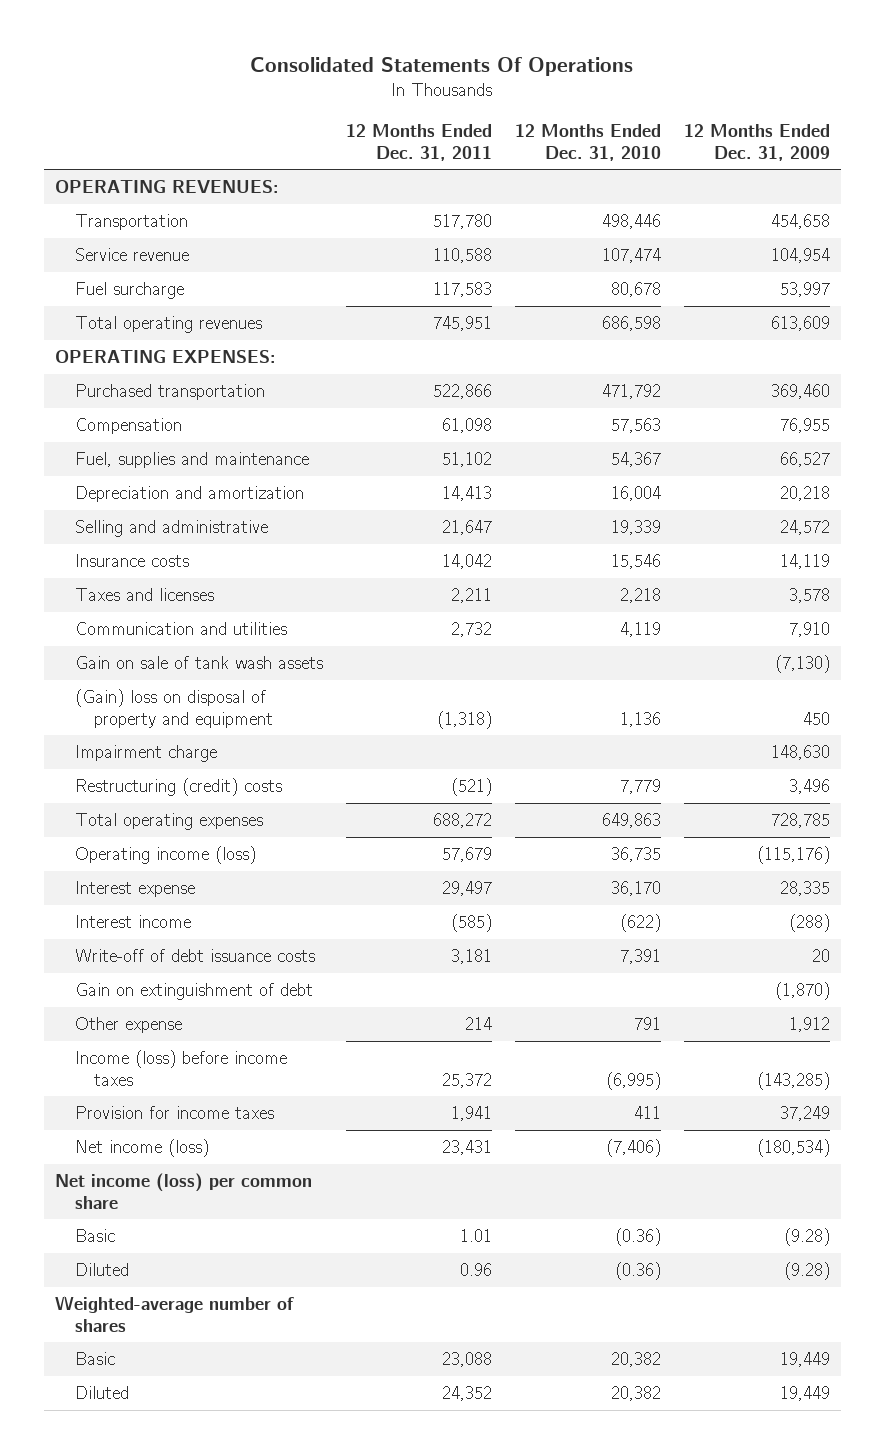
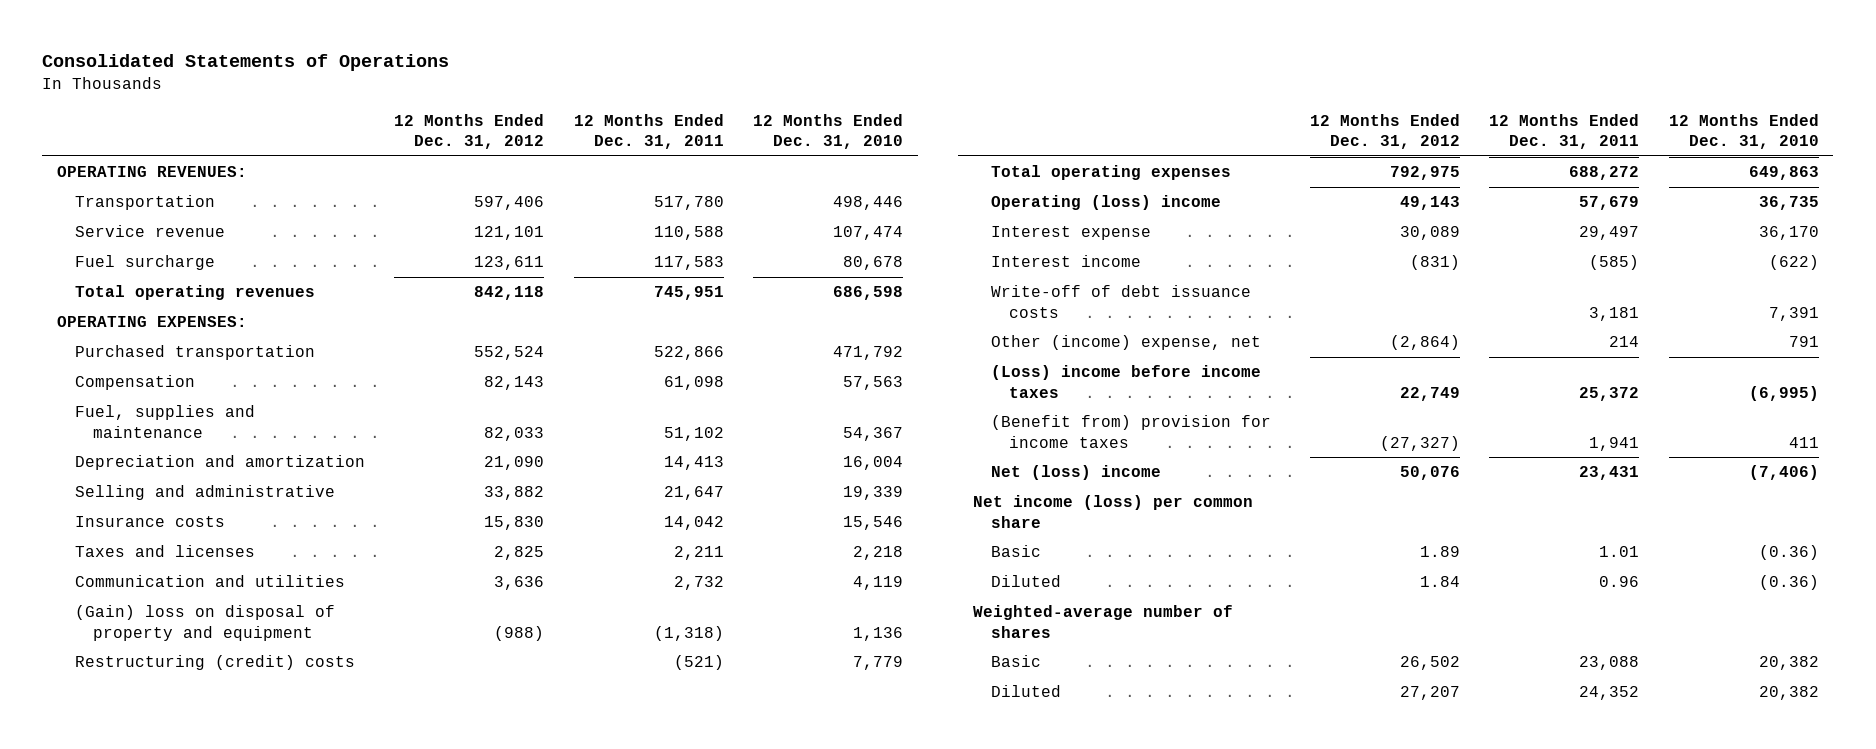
- Consolidated Statements Of Operations
+ Consolidated Statements of Operations
- | 12 Months Ended Dec. 31, 2011 | 12 Months Ended Dec. 31, 2010 | 12 Months Ended Dec. 31, 2009
+ | 12 Months Ended Dec. 31, 2012 | 12 Months Ended Dec. 31, 2011 | 12 Months Ended Dec. 31, 2010
- Gain on sale of tank wash assets | | | (7,130)
- Impairment charge | | | 148,630
- Operating income (loss) | 57,679 | 36,735 | (115,176)
+ Operating (loss) income | 49,143 | 57,679 | 36,735
- Gain on extinguishment of debt | | | (1,870)
- Other expense | 214 | 791 | 1,912
- Income (loss) before income taxes | 25,372 | (6,995) | (143,285)
- Provision for income taxes | 1,941 | 411 | 37,249
- Net income (loss) | 23,431 | (7,406) | (180,534)
+ Other (income) expense, net | (2,864) | 214 | 791
+ (Loss) income before income taxes | 22,749 | 25,372 | (6,995)
+ (Benefit from) provision for income taxes | (27,327) | 1,941 | 411
+ Net (loss) income | 50,076 | 23,431 | (7,406)

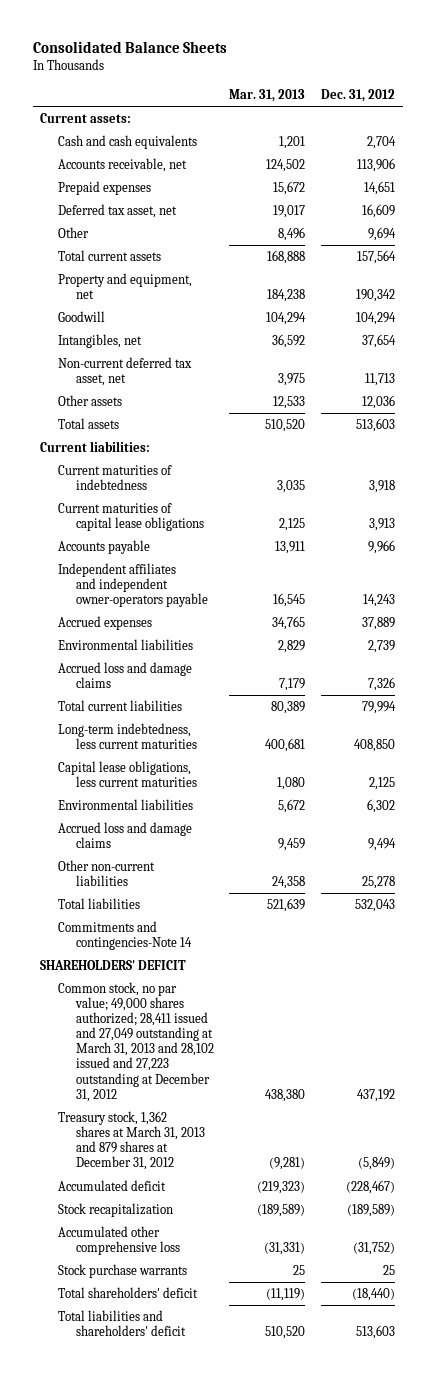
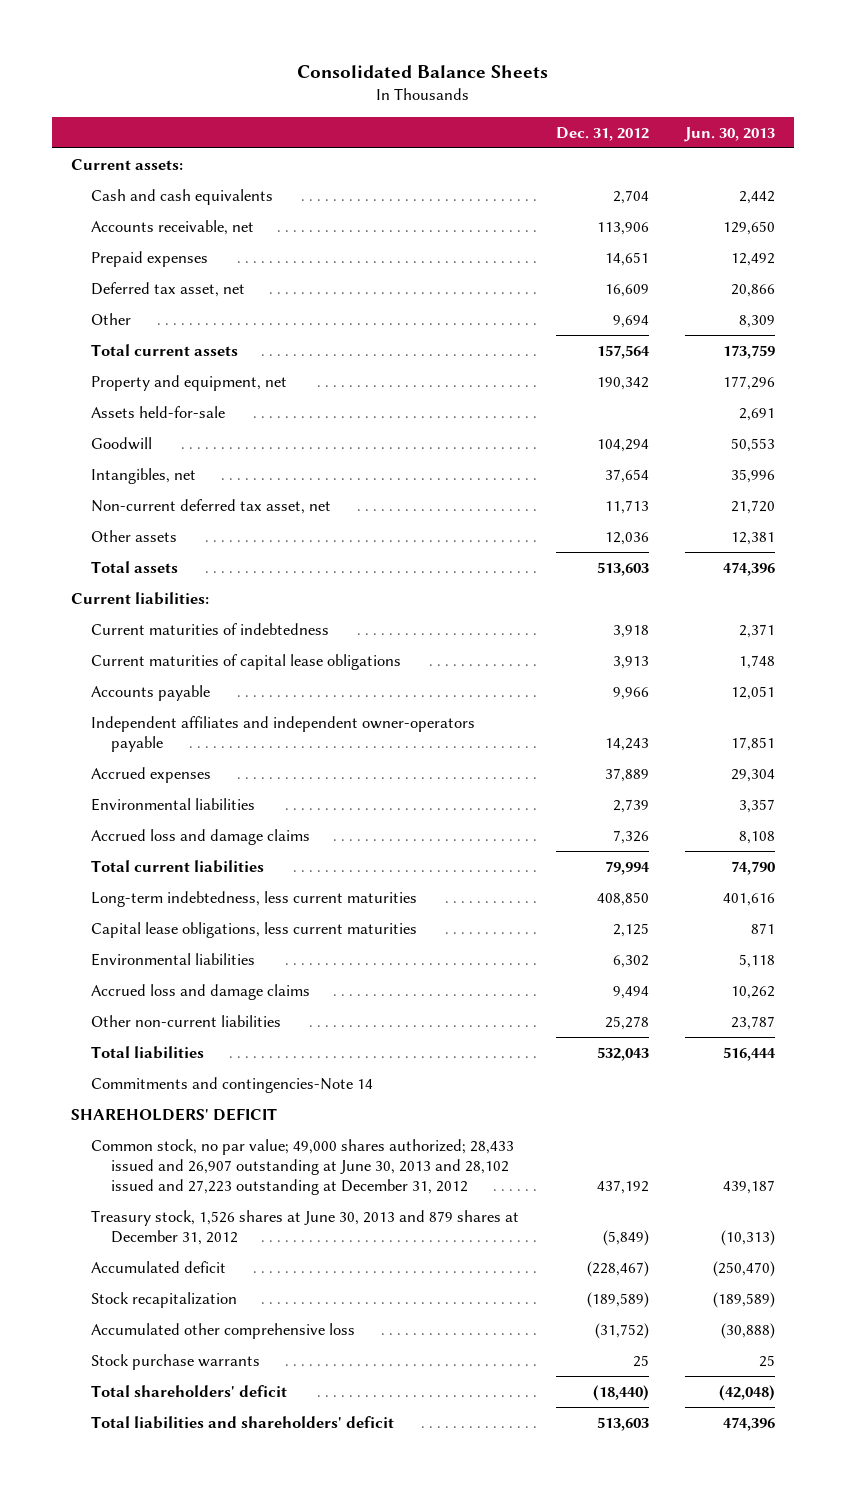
- | Mar. 31, 2013 | Dec. 31, 2012
+ | Dec. 31, 2012 | Jun. 30, 2013
+ Assets held-for-sale | | 2,691
- Common stock, no par value; 49,000 shares authorized; 28,411 issued and 27,049 outstanding at March 31, 2013 and 28,102 issued and 27,223 outstanding at December 31, 2012 | 438,380 | 437,192
- Treasury stock, 1,362 shares at March 31, 2013 and 879 shares at December 31, 2012 | (9,281) | (5,849)
+ Common stock, no par value; 49,000 shares authorized; 28,433 issued and 26,907 outstanding at June 30, 2013 and 28,102 issued and 27,223 outstanding at December 31, 2012 | 437,192 | 439,187
+ Treasury stock, 1,526 shares at June 30, 2013 and 879 shares at December 31, 2012 | (5,849) | (10,313)

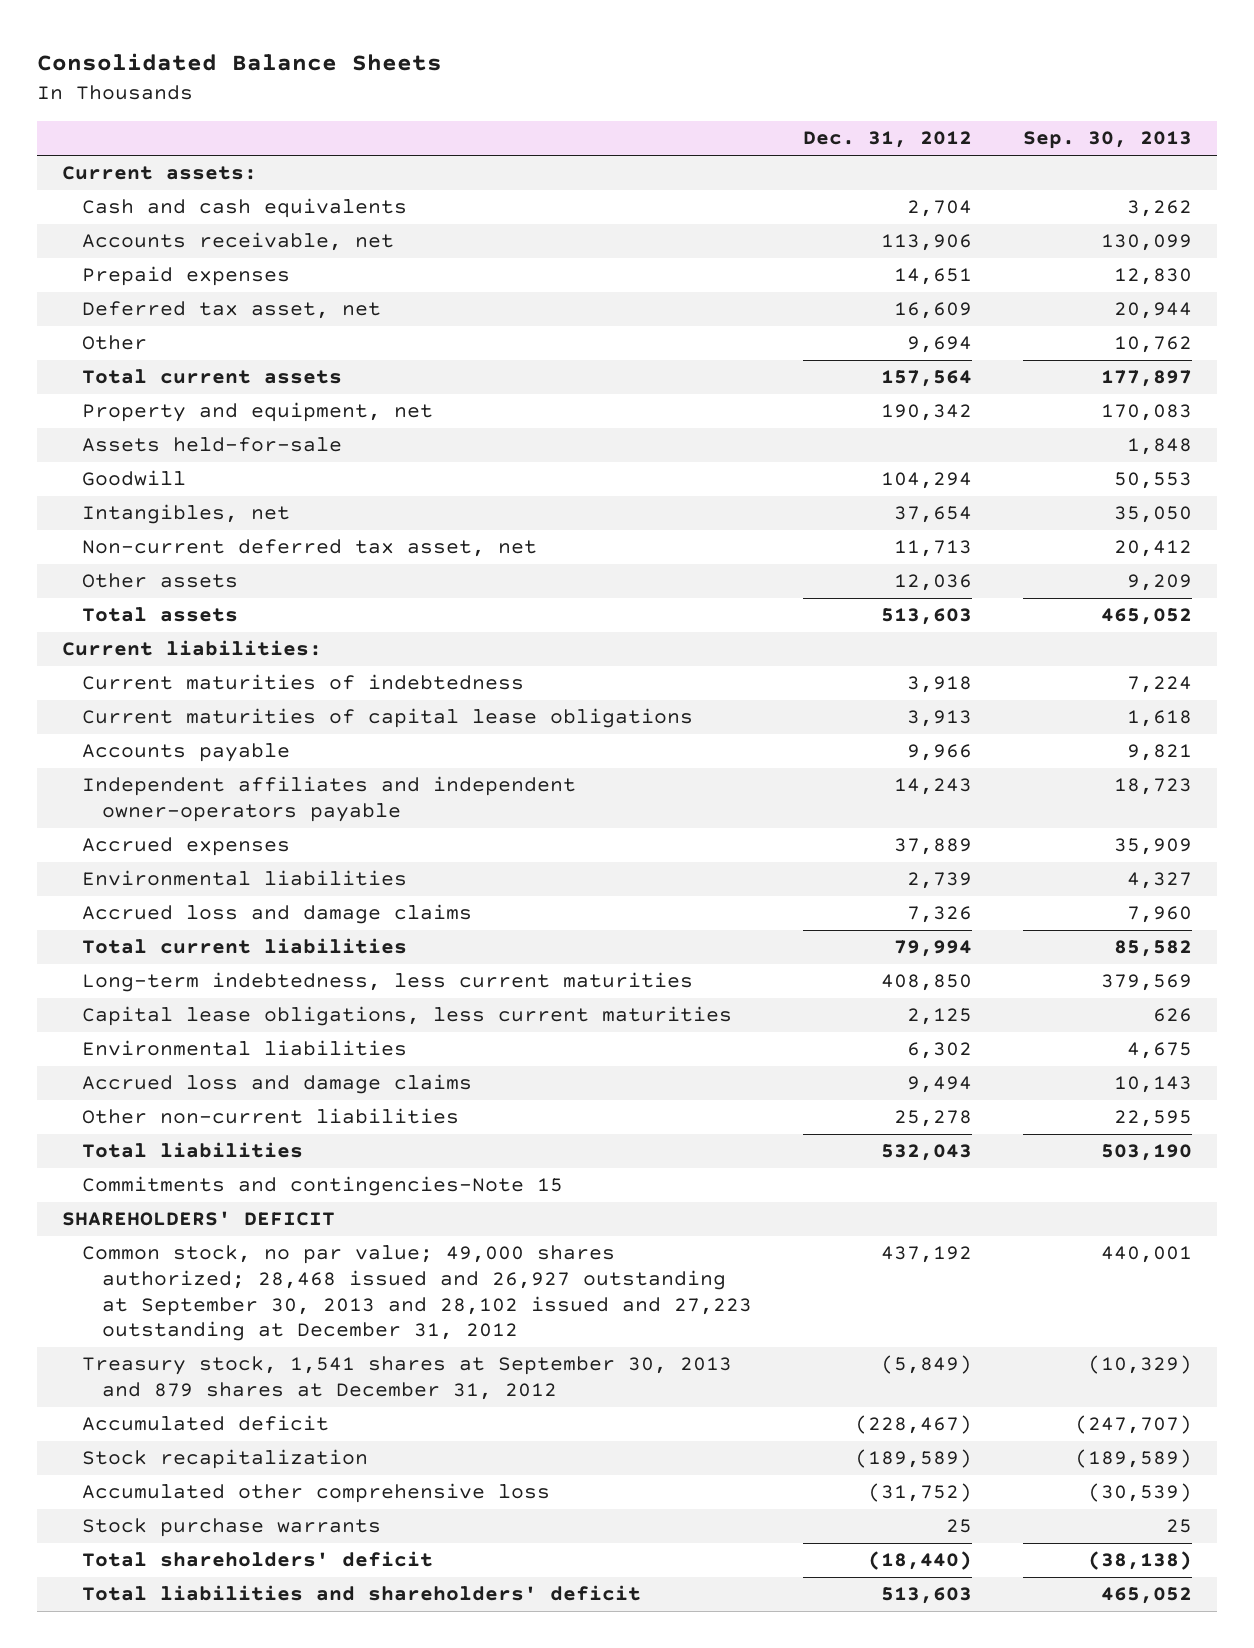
- | Dec. 31, 2012 | Jun. 30, 2013
+ | Dec. 31, 2012 | Sep. 30, 2013
- Commitments and contingencies-Note 14
+ Commitments and contingencies-Note 15
- Common stock, no par value; 49,000 shares authorized; 28,433 issued and 26,907 outstanding at June 30, 2013 and 28,102 issued and 27,223 outstanding at December 31, 2012 | 437,192 | 439,187
- Treasury stock, 1,526 shares at June 30, 2013 and 879 shares at December 31, 2012 | (5,849) | (10,313)
+ Common stock, no par value; 49,000 shares authorized; 28,468 issued and 26,927 outstanding at September 30, 2013 and 28,102 issued and 27,223 outstanding at December 31, 2012 | 437,192 | 440,001
+ Treasury stock, 1,541 shares at September 30, 2013 and 879 shares at December 31, 2012 | (5,849) | (10,329)

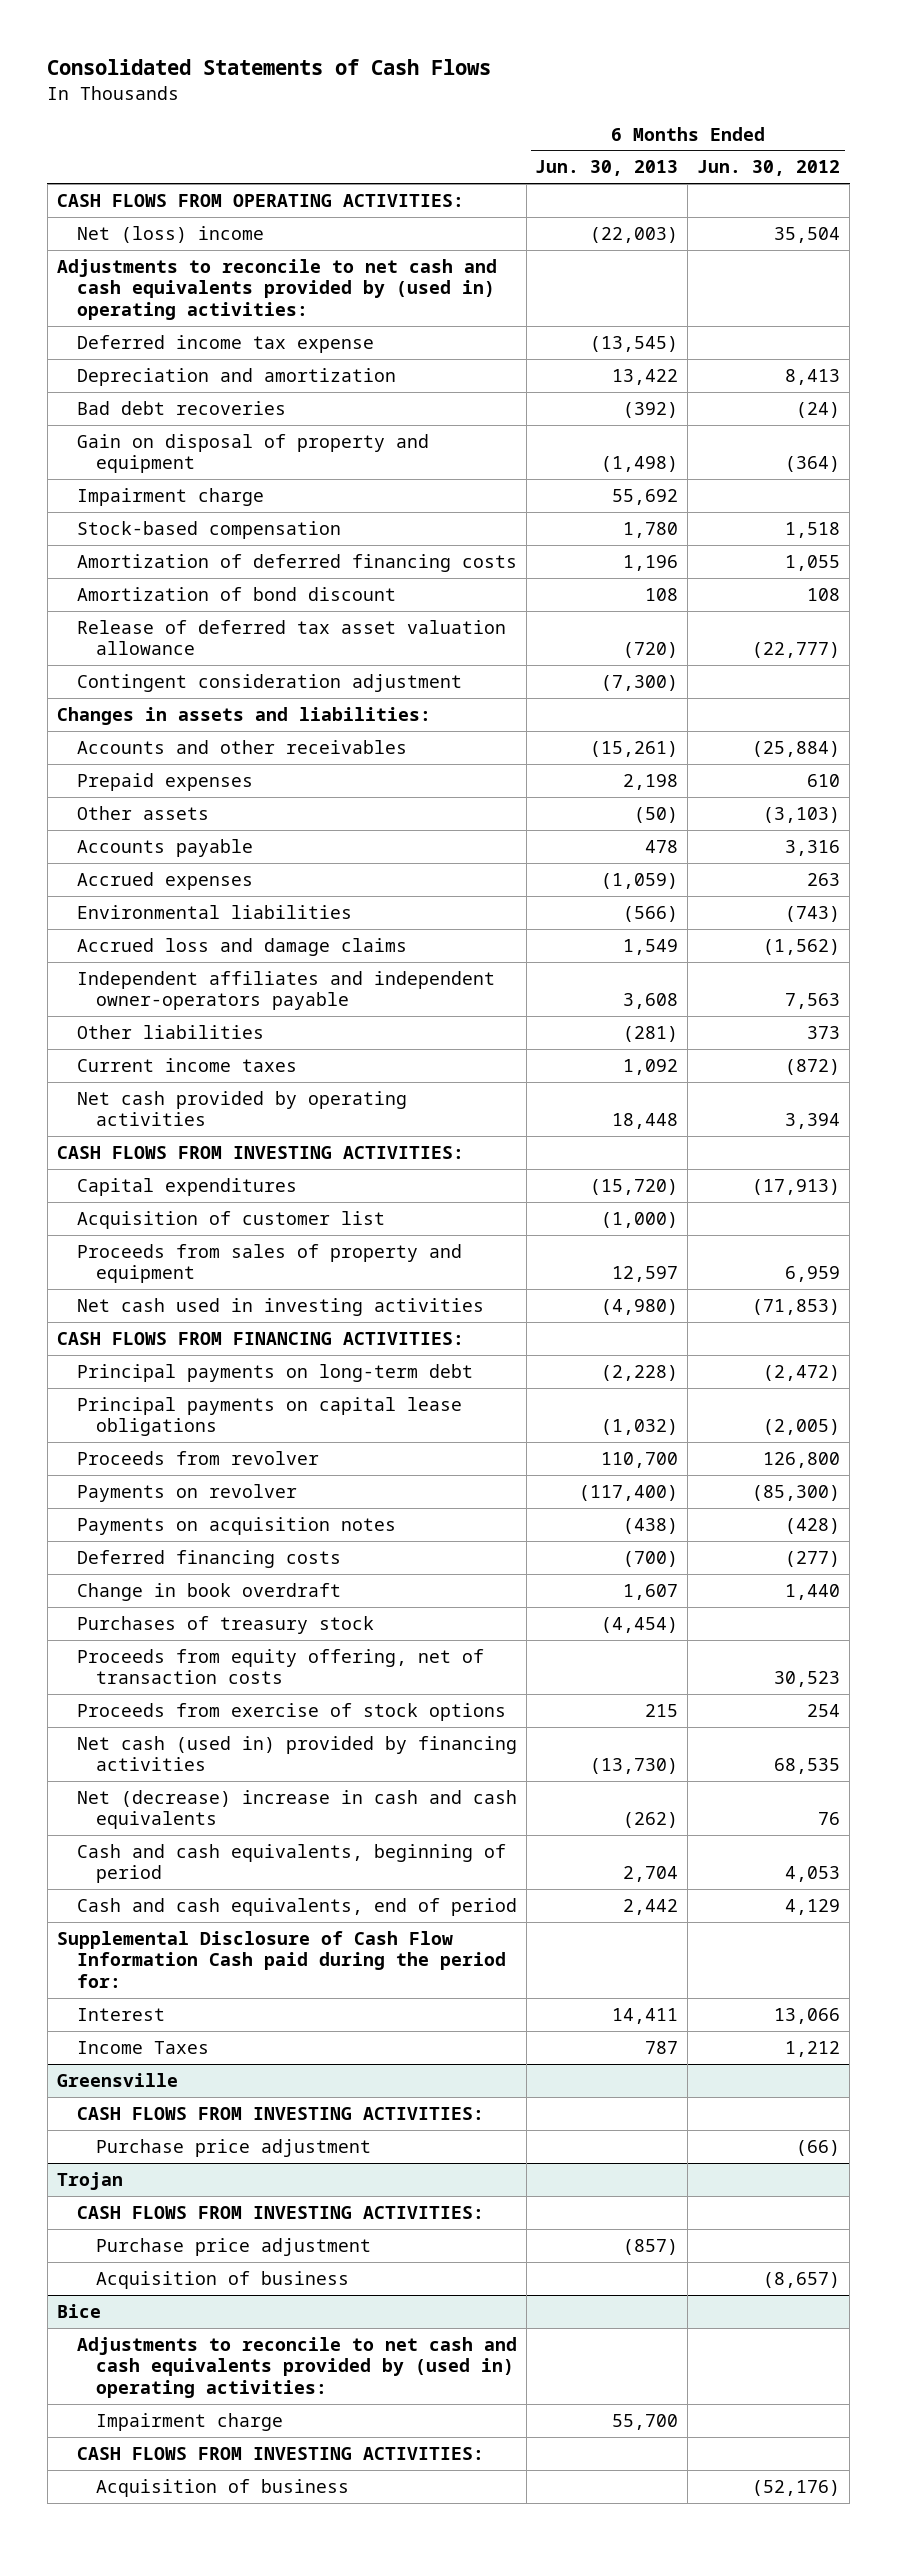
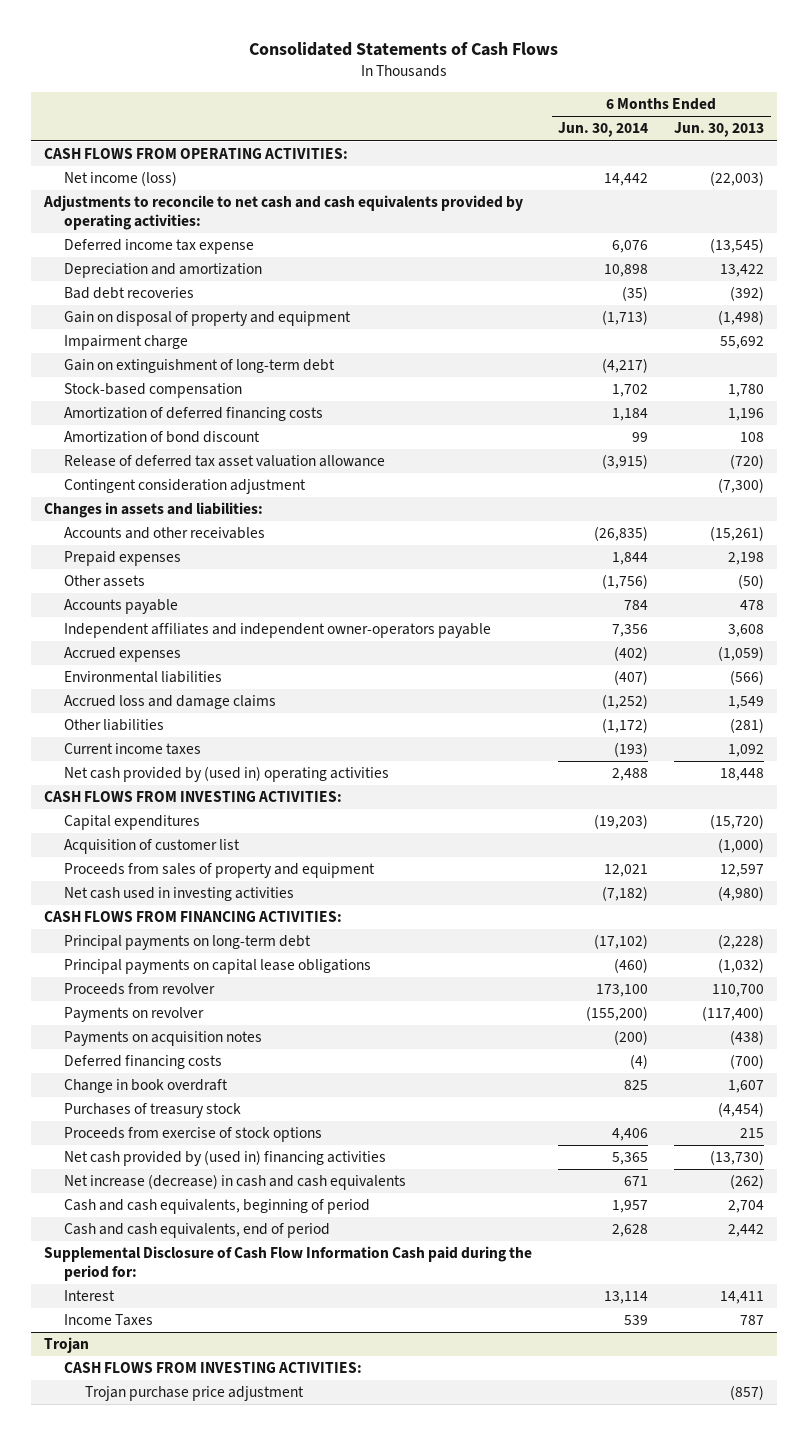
- | 6 Months Ended Jun. 30, 2013 | 6 Months Ended Jun. 30, 2012
+ | 6 Months Ended Jun. 30, 2014 | 6 Months Ended Jun. 30, 2013
- Net (loss) income | (22,003) | 35,504
- Adjustments to reconcile to net cash and cash equivalents provided by (used in) operating activities:
+ Net income (loss) | 14,442 | (22,003)
+ Adjustments to reconcile to net cash and cash equivalents provided by operating activities:
+ Gain on extinguishment of long-term debt | (4,217) |
moved up: Independent affiliates and independent owner-operators payable | 7,356 | 3,608
- Net cash provided by operating activities | 18,448 | 3,394
+ Net cash provided by (used in) operating activities | 2,488 | 18,448
- Proceeds from equity offering, net of transaction costs | | 30,523
- Net cash (used in) provided by financing activities | (13,730) | 68,535
- Net (decrease) increase in cash and cash equivalents | (262) | 76
+ Net cash provided by (used in) financing activities | 5,365 | (13,730)
+ Net increase (decrease) in cash and cash equivalents | 671 | (262)
- Greensville
- CASH FLOWS FROM INVESTING ACTIVITIES:
- Purchase price adjustment | | (66)
@ Trojan
- Purchase price adjustment | (857) |
- Acquisition of business | | (8,657)
- Bice
- Adjustments to reconcile to net cash and cash equivalents provided by (used in) operating activities:
- Impairment charge | 55,700 |
- CASH FLOWS FROM INVESTING ACTIVITIES:
- Acquisition of business | | (52,176)
@ Trojan
+ Trojan purchase price adjustment | | (857)

